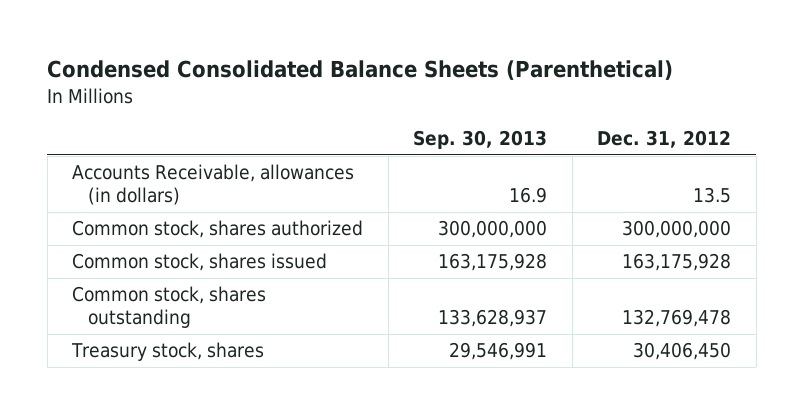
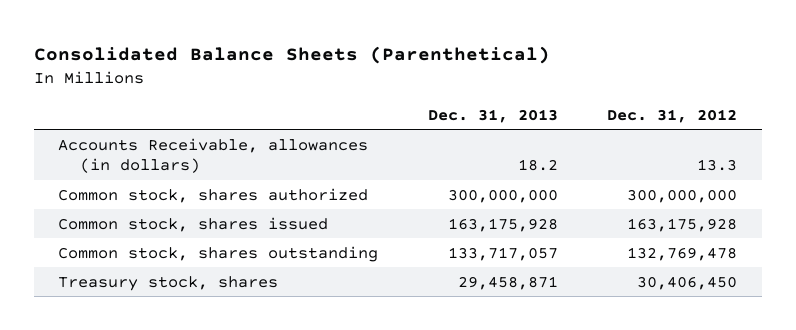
- Condensed Consolidated Balance Sheets (Parenthetical)
+ Consolidated Balance Sheets (Parenthetical)
- | Sep. 30, 2013 | Dec. 31, 2012
+ | Dec. 31, 2013 | Dec. 31, 2012
- Accounts Receivable, allowances (in dollars) | 16.9 | 13.5
+ Accounts Receivable, allowances (in dollars) | 18.2 | 13.3

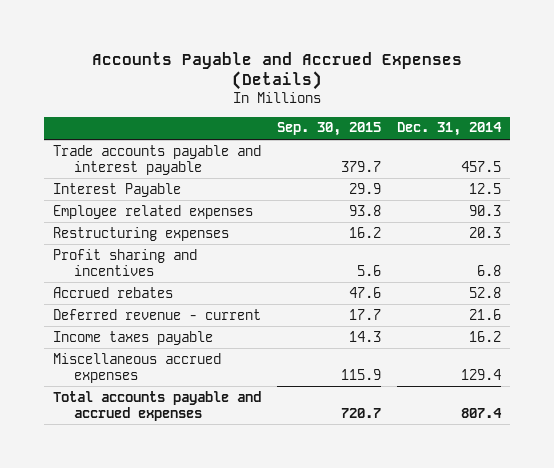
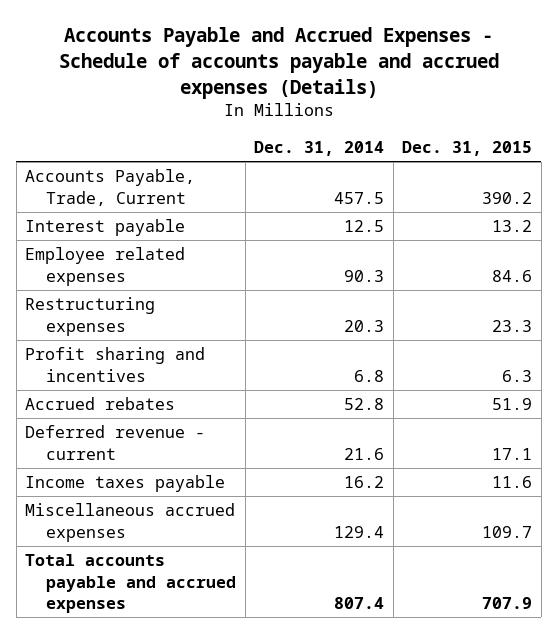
- Accounts Payable and Accrued Expenses (Details)
+ Accounts Payable and Accrued Expenses - Schedule of accounts payable and accrued expenses (Details)
- | Sep. 30, 2015 | Dec. 31, 2014
+ | Dec. 31, 2014 | Dec. 31, 2015
- Trade accounts payable and interest payable | 379.7 | 457.5
- Interest Payable | 29.9 | 12.5
+ Accounts Payable, Trade, Current | 457.5 | 390.2
+ Interest payable | 12.5 | 13.2

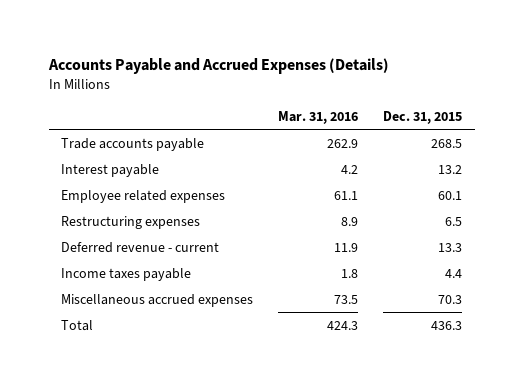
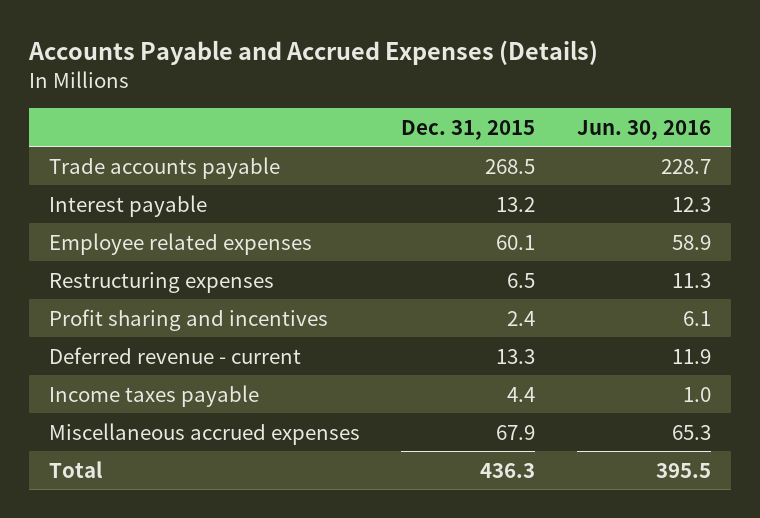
- | Mar. 31, 2016 | Dec. 31, 2015
+ | Dec. 31, 2015 | Jun. 30, 2016
+ Profit sharing and incentives | 2.4 | 6.1
- Miscellaneous accrued expenses | 73.5 | 70.3
+ Miscellaneous accrued expenses | 67.9 | 65.3

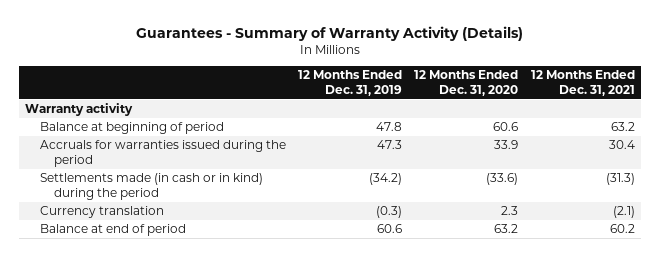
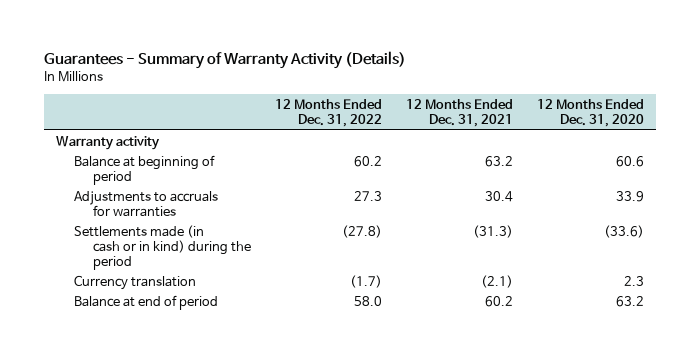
- | 12 Months Ended Dec. 31, 2019 | 12 Months Ended Dec. 31, 2020 | 12 Months Ended Dec. 31, 2021
+ | 12 Months Ended Dec. 31, 2022 | 12 Months Ended Dec. 31, 2021 | 12 Months Ended Dec. 31, 2020
- Accruals for warranties issued during the period | 47.3 | 33.9 | 30.4
+ Adjustments to accruals for warranties | 27.3 | 30.4 | 33.9

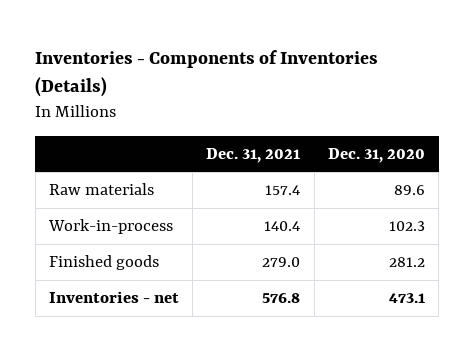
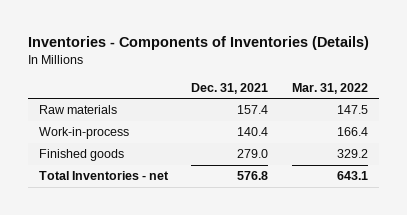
- | Dec. 31, 2021 | Dec. 31, 2020
+ | Dec. 31, 2021 | Mar. 31, 2022
- Inventories - net | 576.8 | 473.1
+ Total Inventories - net | 576.8 | 643.1

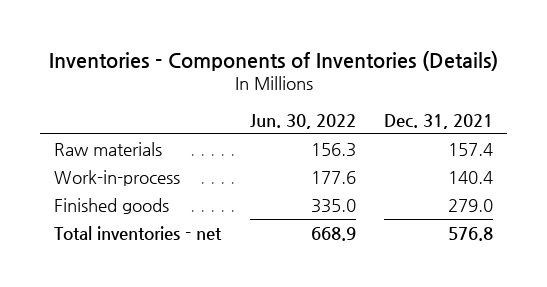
- | Dec. 31, 2021 | Mar. 31, 2022
+ | Jun. 30, 2022 | Dec. 31, 2021
- Total Inventories - net | 576.8 | 643.1
+ Total inventories - net | 668.9 | 576.8

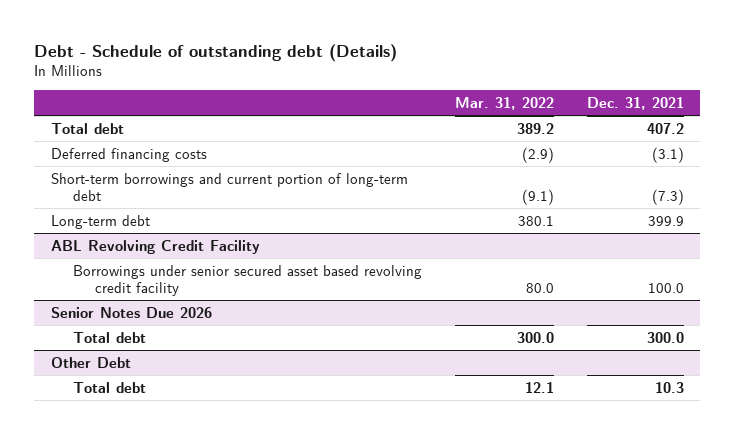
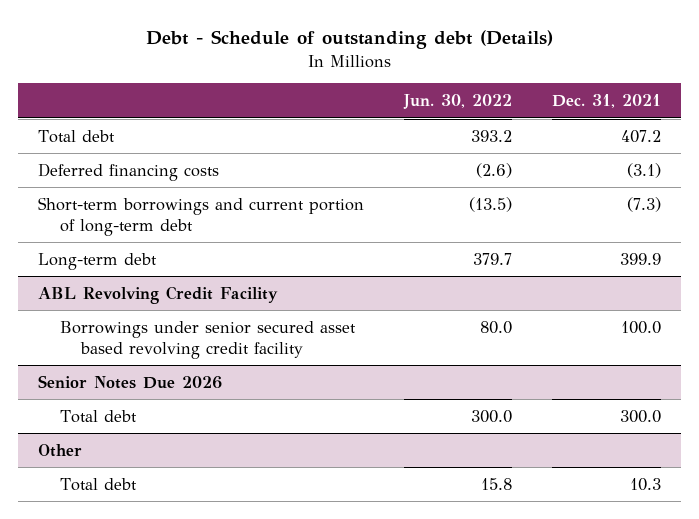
- | Mar. 31, 2022 | Dec. 31, 2021
+ | Jun. 30, 2022 | Dec. 31, 2021
- Other Debt
+ Other

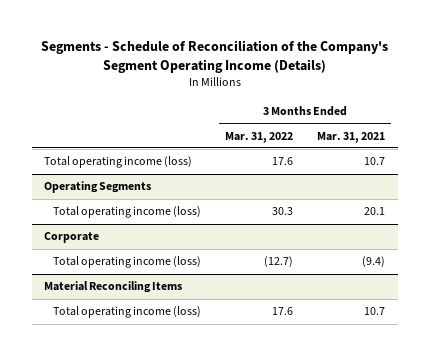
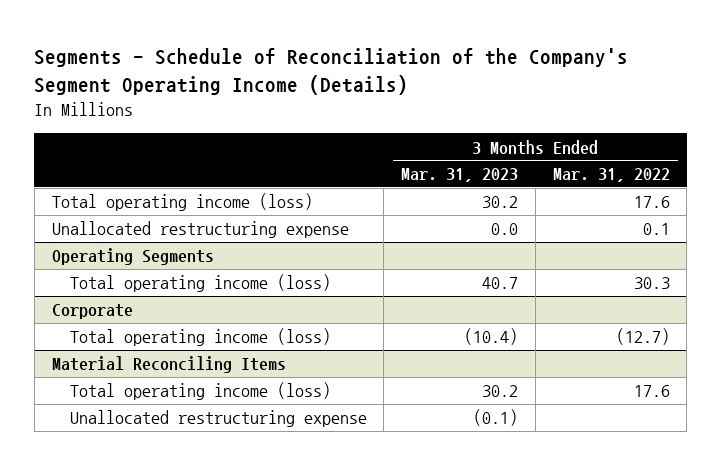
- | 3 Months Ended Mar. 31, 2022 | 3 Months Ended Mar. 31, 2021
+ | 3 Months Ended Mar. 31, 2023 | 3 Months Ended Mar. 31, 2022
+ Unallocated restructuring expense | 0.0 | 0.1
@ Material Reconciling Items
+ Unallocated restructuring expense | (0.1) |

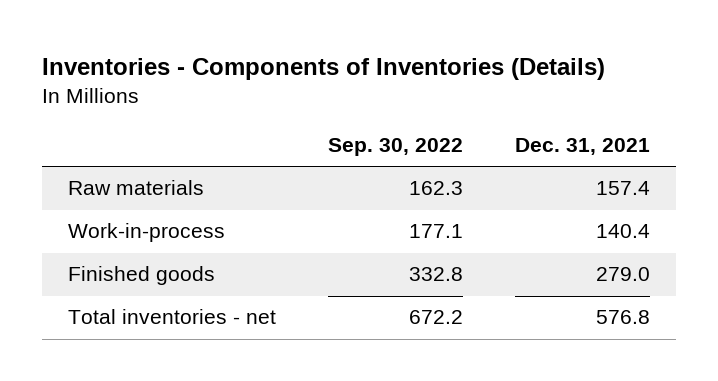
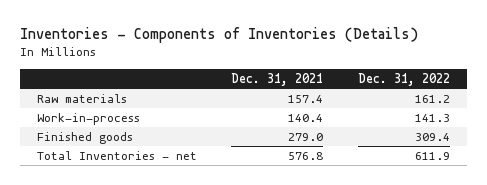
- | Sep. 30, 2022 | Dec. 31, 2021
+ | Dec. 31, 2021 | Dec. 31, 2022
- Total inventories - net | 672.2 | 576.8
+ Total Inventories - net | 576.8 | 611.9

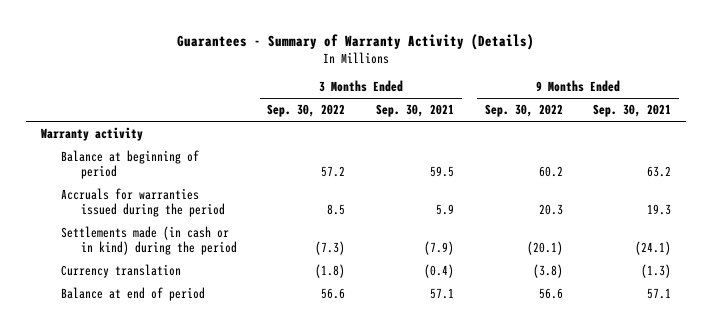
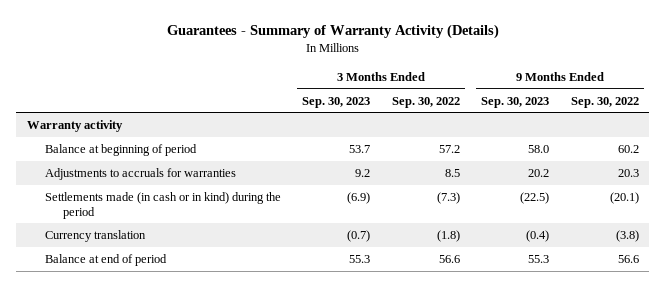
- | 3 Months Ended Sep. 30, 2022 | 3 Months Ended Sep. 30, 2021 | 9 Months Ended Sep. 30, 2022 | 9 Months Ended Sep. 30, 2021
+ | 3 Months Ended Sep. 30, 2023 | 3 Months Ended Sep. 30, 2022 | 9 Months Ended Sep. 30, 2023 | 9 Months Ended Sep. 30, 2022
- Accruals for warranties issued during the period | 8.5 | 5.9 | 20.3 | 19.3
+ Adjustments to accruals for warranties | 9.2 | 8.5 | 20.2 | 20.3

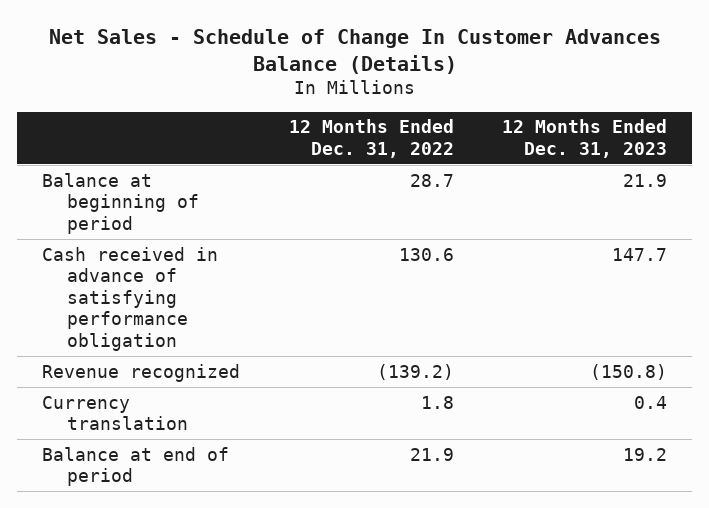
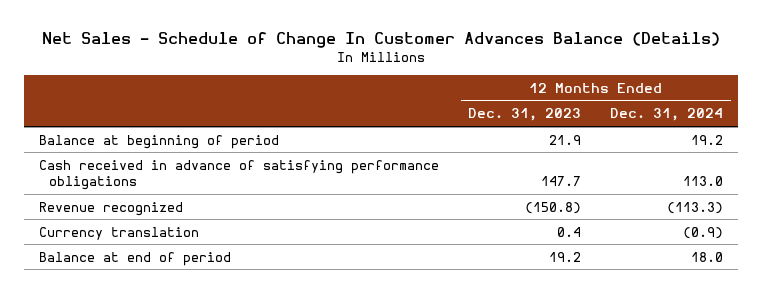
- | 12 Months Ended Dec. 31, 2022 | 12 Months Ended Dec. 31, 2023
+ | 12 Months Ended Dec. 31, 2023 | 12 Months Ended Dec. 31, 2024
- Cash received in advance of satisfying performance obligation | 130.6 | 147.7
+ Cash received in advance of satisfying performance obligations | 147.7 | 113.0

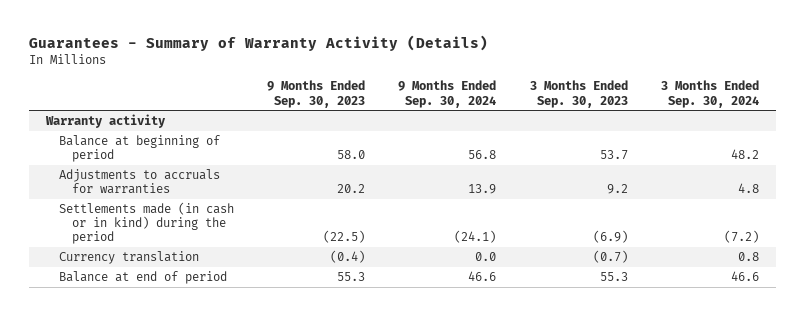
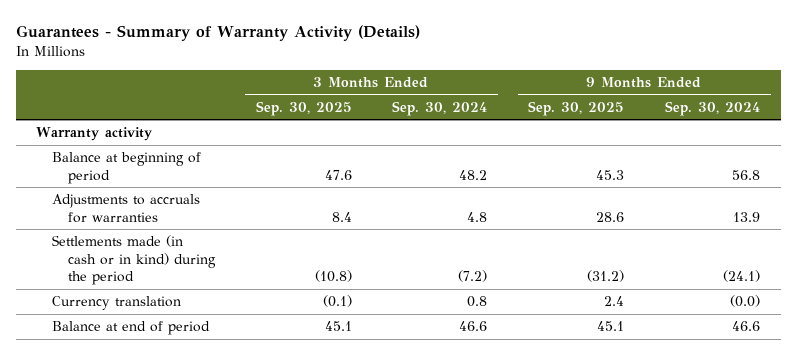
- | 9 Months Ended Sep. 30, 2023 | 9 Months Ended Sep. 30, 2024 | 3 Months Ended Sep. 30, 2023 | 3 Months Ended Sep. 30, 2024
+ | 3 Months Ended Sep. 30, 2025 | 3 Months Ended Sep. 30, 2024 | 9 Months Ended Sep. 30, 2025 | 9 Months Ended Sep. 30, 2024
- Currency translation | (0.4) | 0.0 | (0.7) | 0.8
+ Currency translation | (0.1) | 0.8 | 2.4 | (0.0)

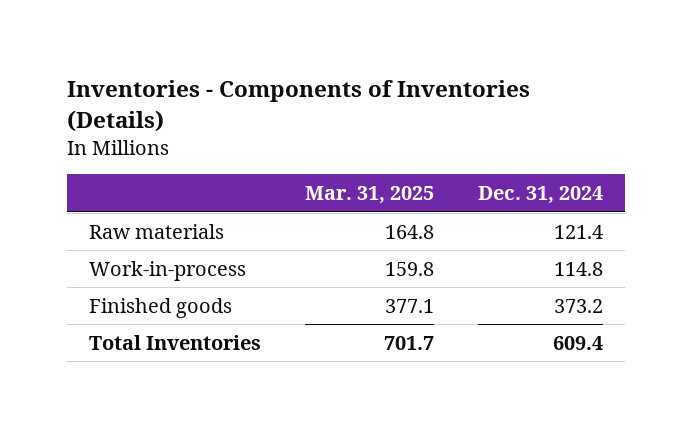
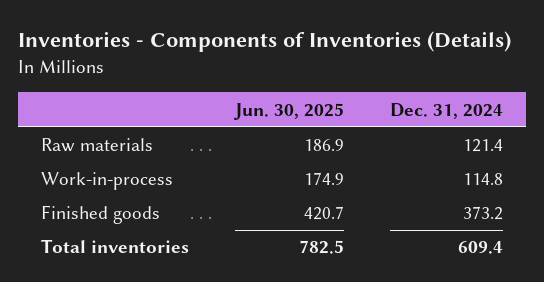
- | Mar. 31, 2025 | Dec. 31, 2024
+ | Jun. 30, 2025 | Dec. 31, 2024
- Total Inventories | 701.7 | 609.4
+ Total inventories | 782.5 | 609.4

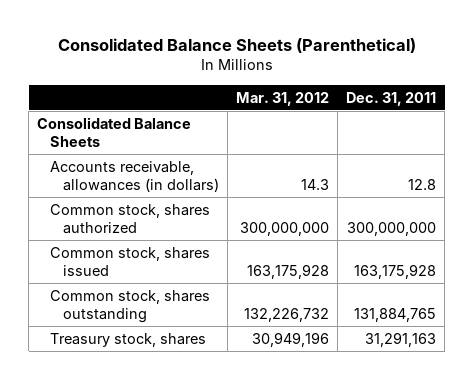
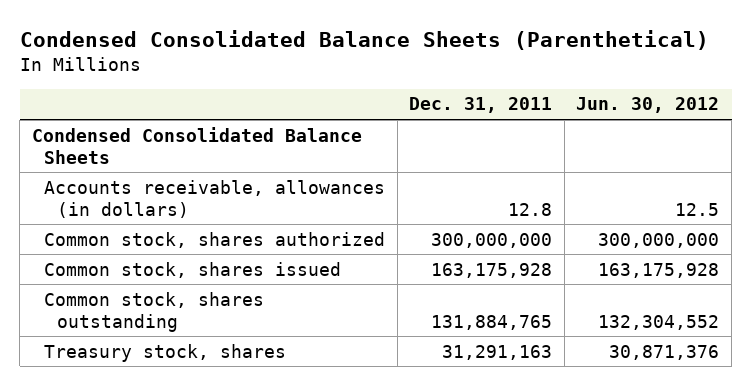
- Consolidated Balance Sheets (Parenthetical)
+ Condensed Consolidated Balance Sheets (Parenthetical)
- | Mar. 31, 2012 | Dec. 31, 2011
+ | Dec. 31, 2011 | Jun. 30, 2012
- Consolidated Balance Sheets
+ Condensed Consolidated Balance Sheets

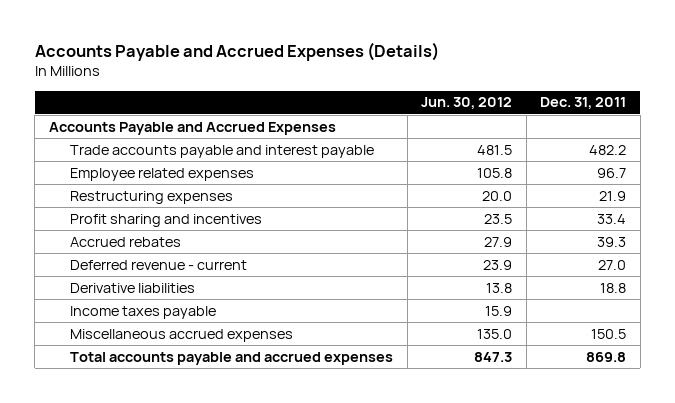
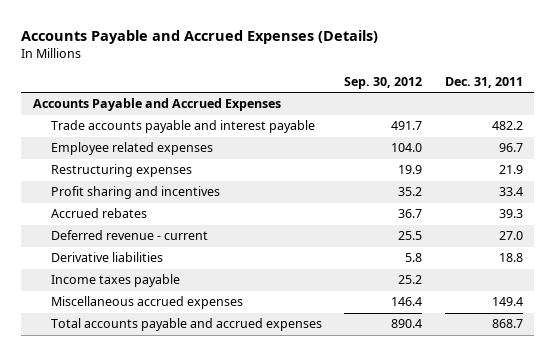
- | Jun. 30, 2012 | Dec. 31, 2011
+ | Sep. 30, 2012 | Dec. 31, 2011
- Miscellaneous accrued expenses | 135.0 | 150.5
- Total accounts payable and accrued expenses | 847.3 | 869.8
+ Miscellaneous accrued expenses | 146.4 | 149.4
+ Total accounts payable and accrued expenses | 890.4 | 868.7

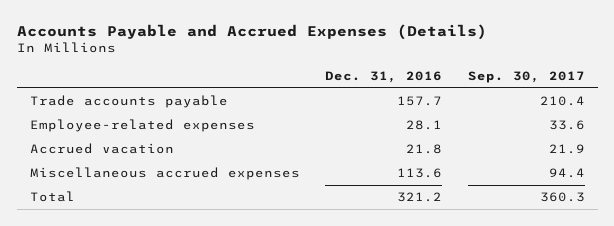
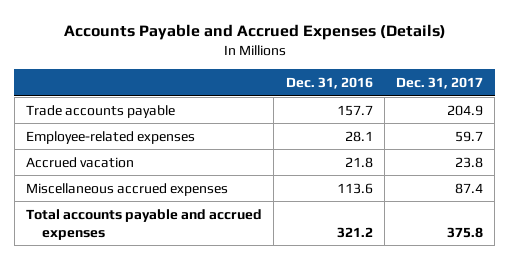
- | Dec. 31, 2016 | Sep. 30, 2017
+ | Dec. 31, 2016 | Dec. 31, 2017
- Total | 321.2 | 360.3
+ Total accounts payable and accrued expenses | 321.2 | 375.8

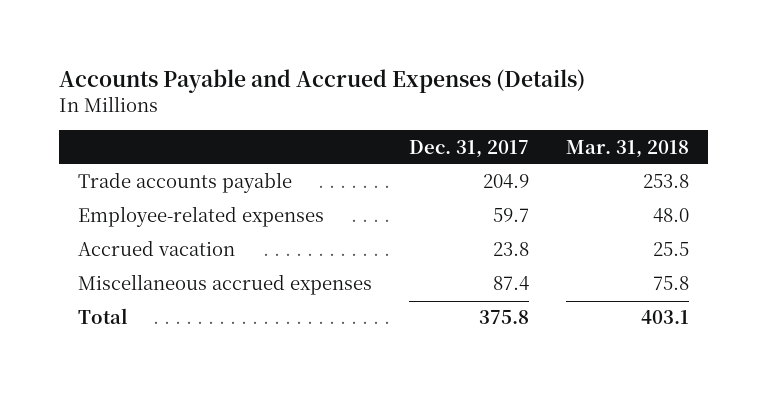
- | Dec. 31, 2016 | Dec. 31, 2017
+ | Dec. 31, 2017 | Mar. 31, 2018
- Total accounts payable and accrued expenses | 321.2 | 375.8
+ Total | 375.8 | 403.1

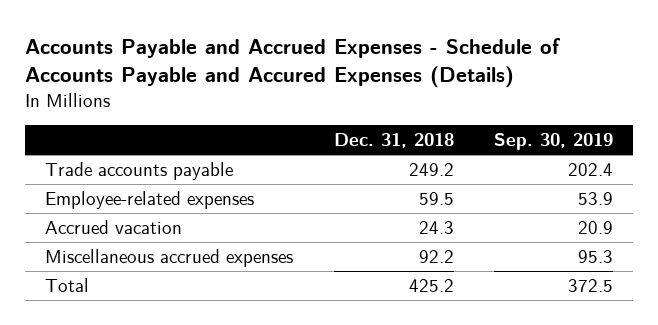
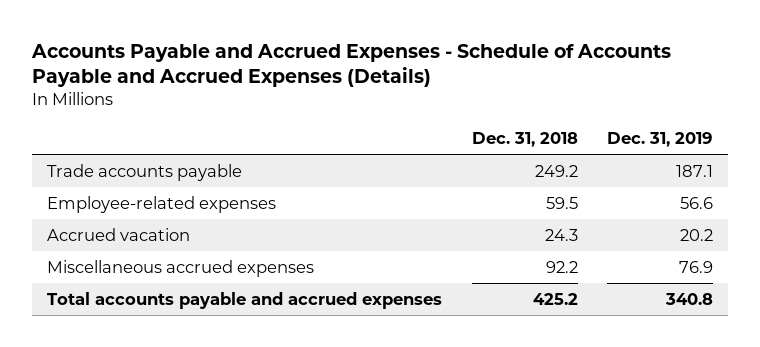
- Accounts Payable and Accrued Expenses - Schedule of Accounts Payable and Accured Expenses (Details)
+ Accounts Payable and Accrued Expenses - Schedule of Accounts Payable and Accrued Expenses (Details)
- | Dec. 31, 2018 | Sep. 30, 2019
+ | Dec. 31, 2018 | Dec. 31, 2019
- Total | 425.2 | 372.5
+ Total accounts payable and accrued expenses | 425.2 | 340.8

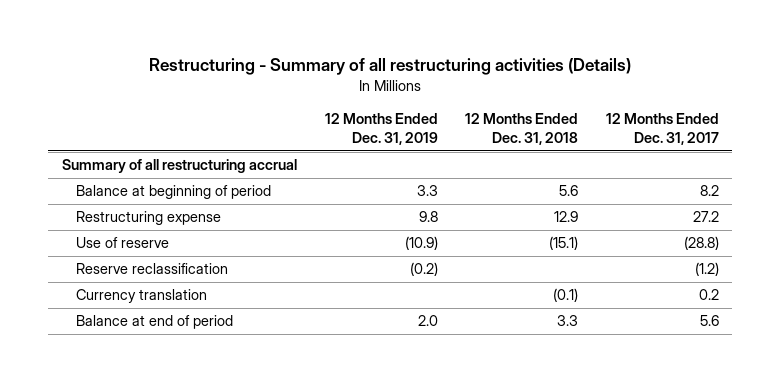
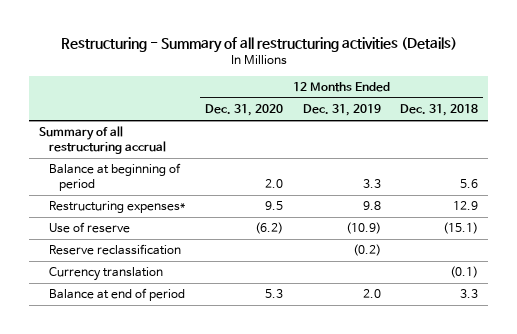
- | 12 Months Ended Dec. 31, 2019 | 12 Months Ended Dec. 31, 2018 | 12 Months Ended Dec. 31, 2017
+ | 12 Months Ended Dec. 31, 2020 | 12 Months Ended Dec. 31, 2019 | 12 Months Ended Dec. 31, 2018
- Restructuring expense | 9.8 | 12.9 | 27.2
+ Restructuring expenses* | 9.5 | 9.8 | 12.9

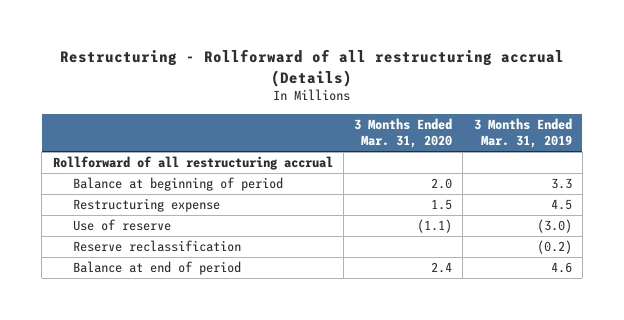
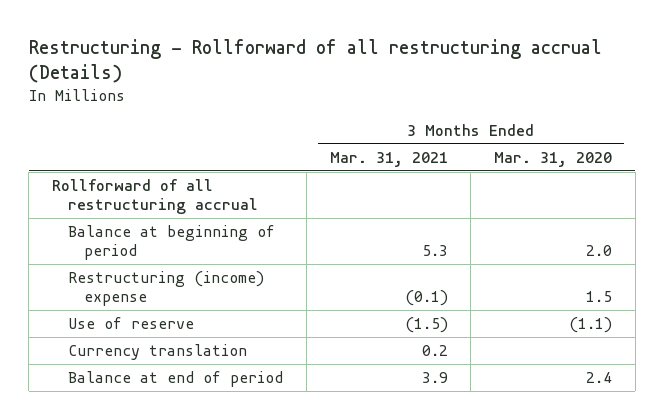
- | 3 Months Ended Mar. 31, 2020 | 3 Months Ended Mar. 31, 2019
+ | 3 Months Ended Mar. 31, 2021 | 3 Months Ended Mar. 31, 2020
- Restructuring expense | 1.5 | 4.5
+ Restructuring (income) expense | (0.1) | 1.5
- Reserve reclassification | | (0.2)
+ Currency translation | 0.2 |

